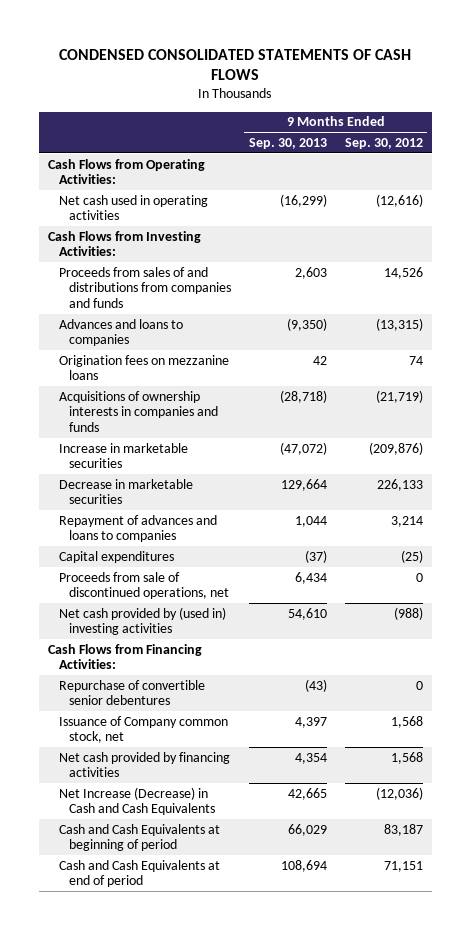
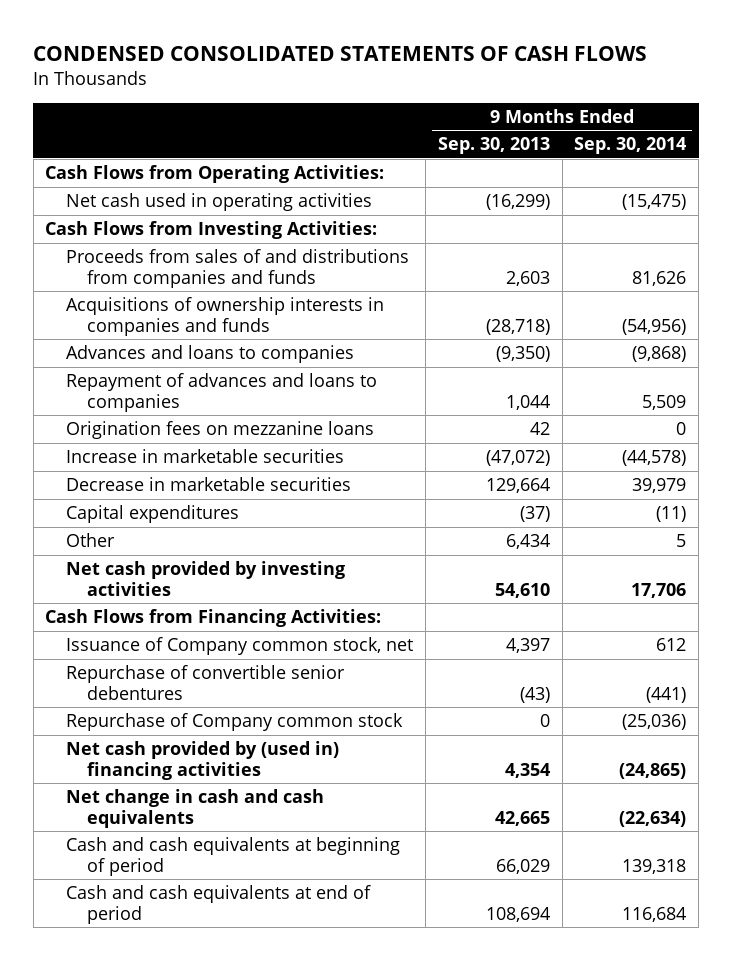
- | 9 Months Ended Sep. 30, 2013 | 9 Months Ended Sep. 30, 2012
+ | 9 Months Ended Sep. 30, 2013 | 9 Months Ended Sep. 30, 2014
moved up: Acquisitions of ownership interests in companies and funds | (28,718) | (54,956)
moved up: Repayment of advances and loans to companies | 1,044 | 5,509
- Proceeds from sale of discontinued operations, net | 6,434 | 0
- Net cash provided by (used in) investing activities | 54,610 | (988)
+ Other | 6,434 | 5
+ Net cash provided by investing activities | 54,610 | 17,706
- Net cash provided by financing activities | 4,354 | 1,568
- Net Increase (Decrease) in Cash and Cash Equivalents | 42,665 | (12,036)
- Cash and Cash Equivalents at beginning of period | 66,029 | 83,187
- Cash and Cash Equivalents at end of period | 108,694 | 71,151
moved down: Repurchase of convertible senior debentures | (43) | (441)
+ Repurchase of Company common stock | 0 | (25,036)
+ Net cash provided by (used in) financing activities | 4,354 | (24,865)
+ Net change in cash and cash equivalents | 42,665 | (22,634)
+ Cash and cash equivalents at beginning of period | 66,029 | 139,318
+ Cash and cash equivalents at end of period | 108,694 | 116,684

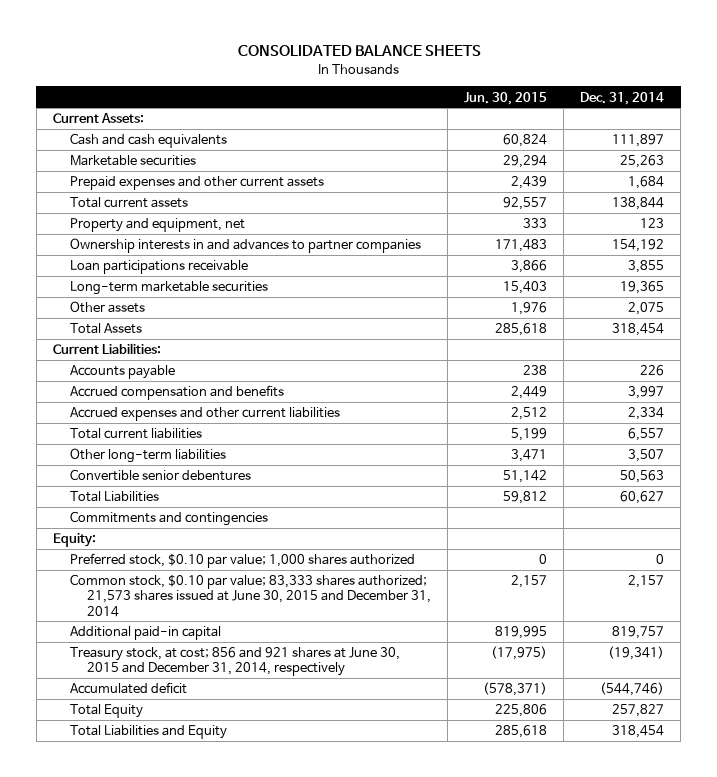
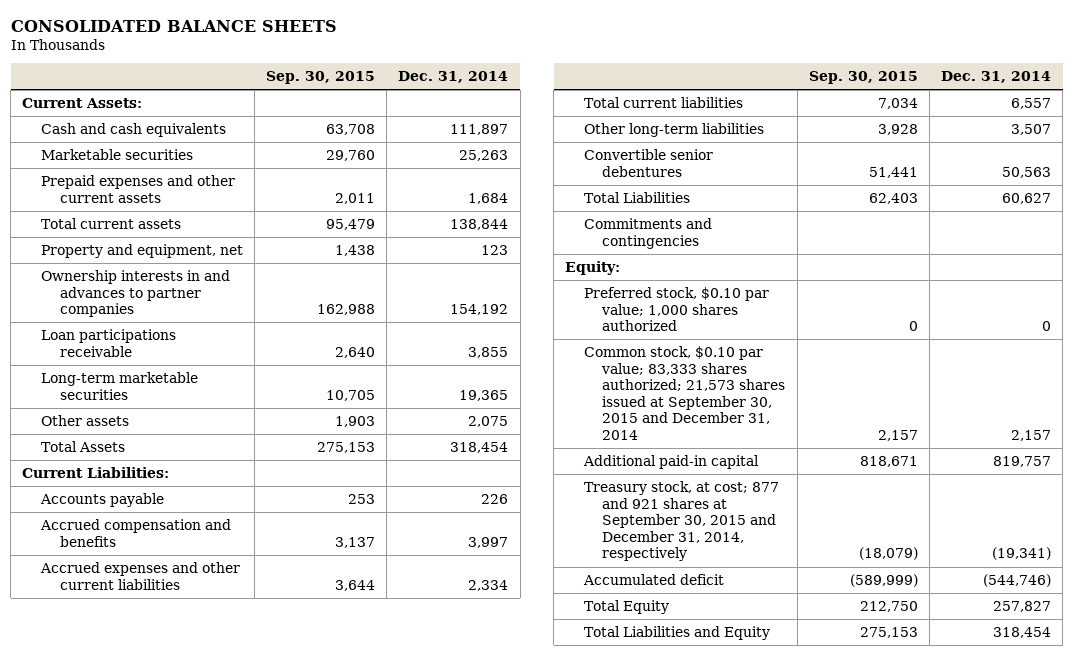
- | Jun. 30, 2015 | Dec. 31, 2014
+ | Sep. 30, 2015 | Dec. 31, 2014
- Common stock, $0.10 par value; 83,333 shares authorized; 21,573 shares issued at June 30, 2015 and December 31, 2014 | 2,157 | 2,157
+ Common stock, $0.10 par value; 83,333 shares authorized; 21,573 shares issued at September 30, 2015 and December 31, 2014 | 2,157 | 2,157
- Treasury stock, at cost; 856 and 921 shares at June 30, 2015 and December 31, 2014, respectively | (17,975) | (19,341)
+ Treasury stock, at cost; 877 and 921 shares at September 30, 2015 and December 31, 2014, respectively | (18,079) | (19,341)

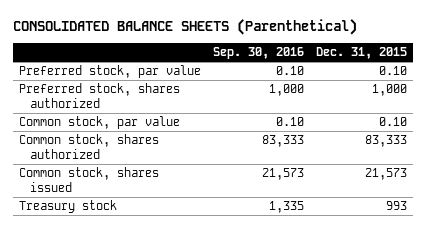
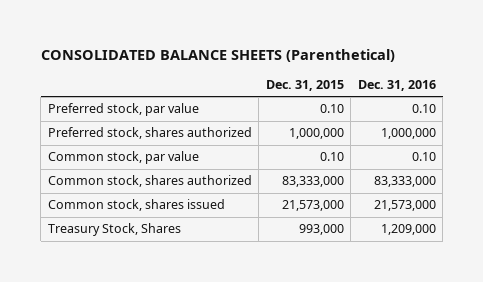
- | Sep. 30, 2016 | Dec. 31, 2015
+ | Dec. 31, 2015 | Dec. 31, 2016
- Preferred stock, shares authorized | 1,000 | 1,000
+ Preferred stock, shares authorized | 1,000,000 | 1,000,000
- Common stock, shares authorized | 83,333 | 83,333
- Common stock, shares issued | 21,573 | 21,573
- Treasury stock | 1,335 | 993
+ Common stock, shares authorized | 83,333,000 | 83,333,000
+ Common stock, shares issued | 21,573,000 | 21,573,000
+ Treasury Stock, Shares | 993,000 | 1,209,000

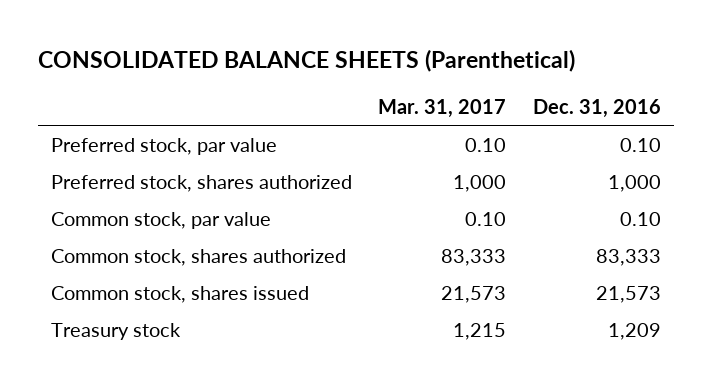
- | Dec. 31, 2015 | Dec. 31, 2016
+ | Mar. 31, 2017 | Dec. 31, 2016
- Preferred stock, shares authorized | 1,000,000 | 1,000,000
+ Preferred stock, shares authorized | 1,000 | 1,000
- Common stock, shares authorized | 83,333,000 | 83,333,000
- Common stock, shares issued | 21,573,000 | 21,573,000
- Treasury Stock, Shares | 993,000 | 1,209,000
+ Common stock, shares authorized | 83,333 | 83,333
+ Common stock, shares issued | 21,573 | 21,573
+ Treasury stock | 1,215 | 1,209

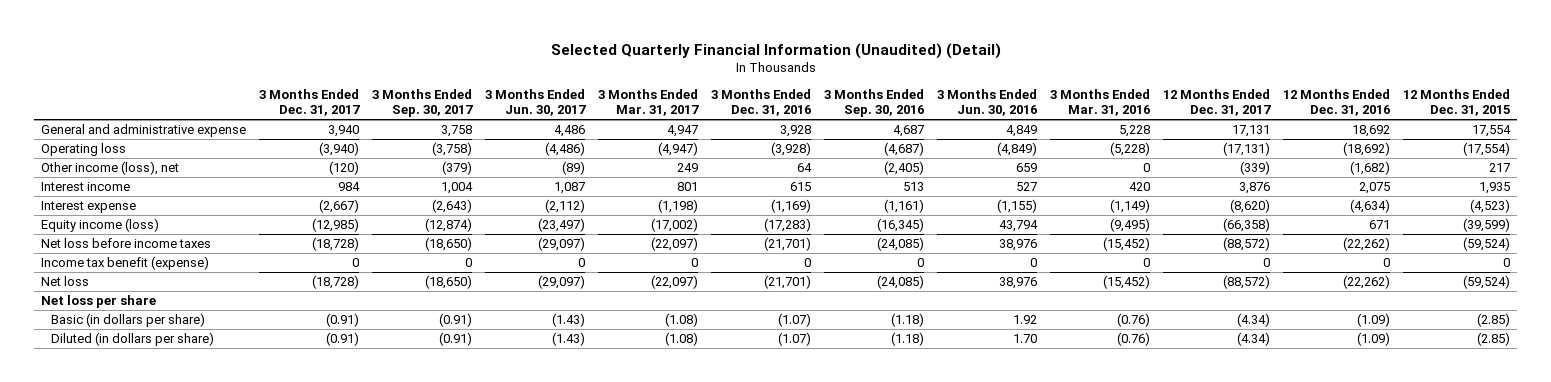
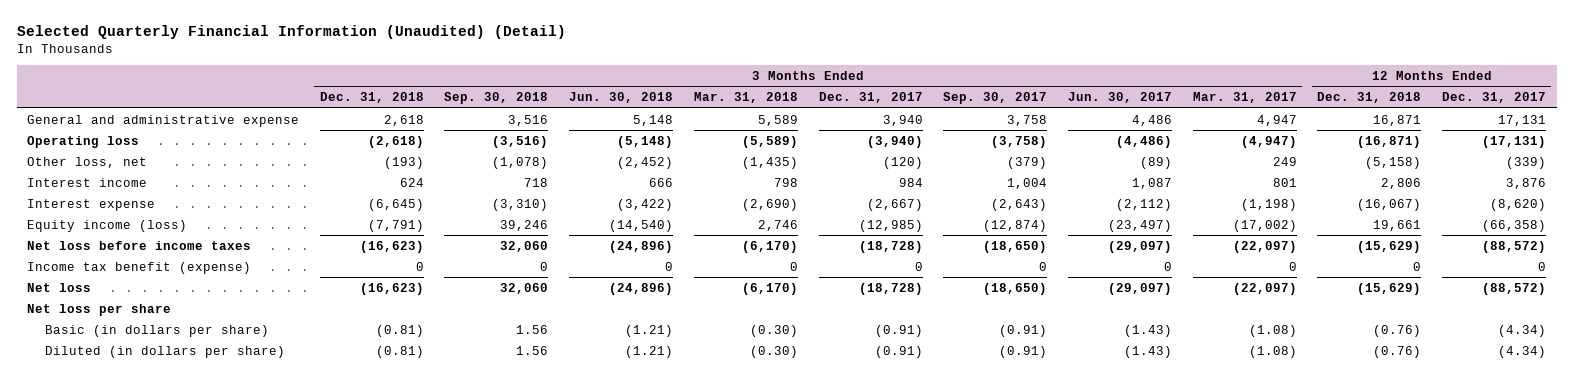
- | 3 Months Ended Dec. 31, 2017 | 3 Months Ended Sep. 30, 2017 | 3 Months Ended Jun. 30, 2017 | 3 Months Ended Mar. 31, 2017 | 3 Months Ended Dec. 31, 2016 | 3 Months Ended Sep. 30, 2016 | 3 Months Ended Jun. 30, 2016 | 3 Months Ended Mar. 31, 2016 | 12 Months Ended Dec. 31, 2017 | 12 Months Ended Dec. 31, 2016 | 12 Months Ended Dec. 31, 2015
+ | 3 Months Ended Dec. 31, 2018 | 3 Months Ended Sep. 30, 2018 | 3 Months Ended Jun. 30, 2018 | 3 Months Ended Mar. 31, 2018 | 3 Months Ended Dec. 31, 2017 | 3 Months Ended Sep. 30, 2017 | 3 Months Ended Jun. 30, 2017 | 3 Months Ended Mar. 31, 2017 | 12 Months Ended Dec. 31, 2018 | 12 Months Ended Dec. 31, 2017
- Other income (loss), net | (120) | (379) | (89) | 249 | 64 | (2,405) | 659 | 0 | (339) | (1,682) | 217
+ Other loss, net | (193) | (1,078) | (2,452) | (1,435) | (120) | (379) | (89) | 249 | (5,158) | (339)

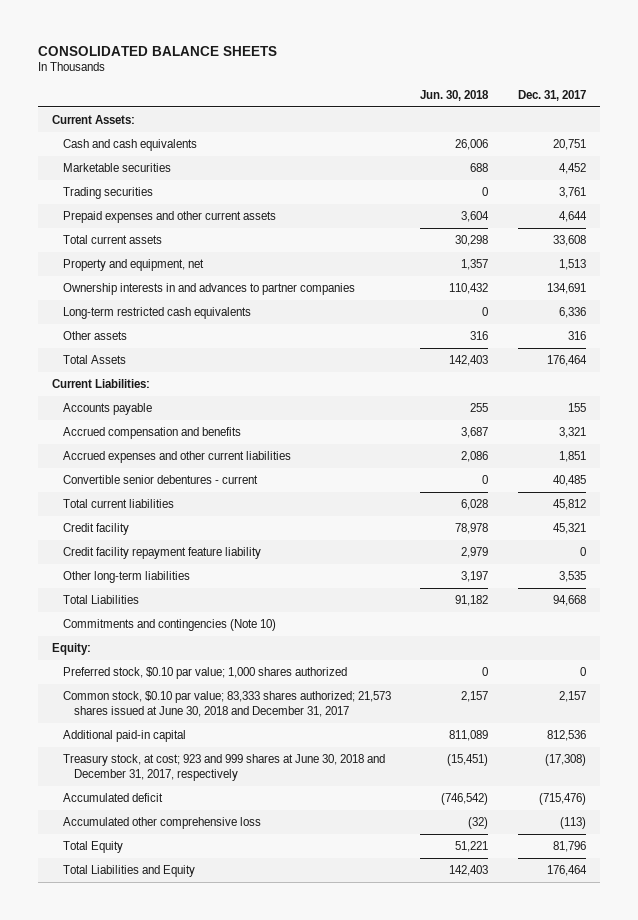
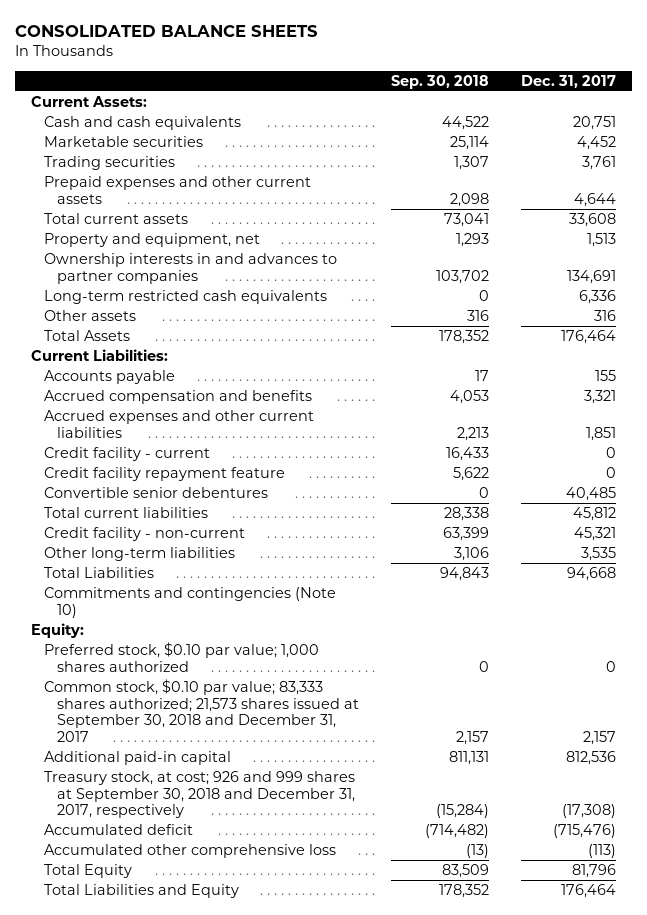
- | Jun. 30, 2018 | Dec. 31, 2017
+ | Sep. 30, 2018 | Dec. 31, 2017
- Convertible senior debentures - current | 0 | 40,485
+ Credit facility - current | 16,433 | 0
+ Credit facility repayment feature | 5,622 | 0
+ Convertible senior debentures | 0 | 40,485
- Credit facility | 78,978 | 45,321
- Credit facility repayment feature liability | 2,979 | 0
+ Credit facility - non-current | 63,399 | 45,321
- Common stock, $0.10 par value; 83,333 shares authorized; 21,573 shares issued at June 30, 2018 and December 31, 2017 | 2,157 | 2,157
+ Common stock, $0.10 par value; 83,333 shares authorized; 21,573 shares issued at September 30, 2018 and December 31, 2017 | 2,157 | 2,157
- Treasury stock, at cost; 923 and 999 shares at June 30, 2018 and December 31, 2017, respectively | (15,451) | (17,308)
+ Treasury stock, at cost; 926 and 999 shares at September 30, 2018 and December 31, 2017, respectively | (15,284) | (17,308)

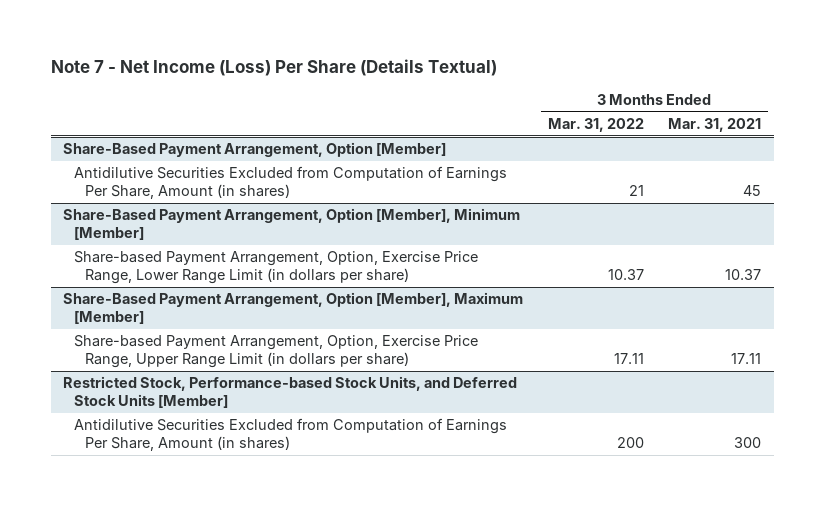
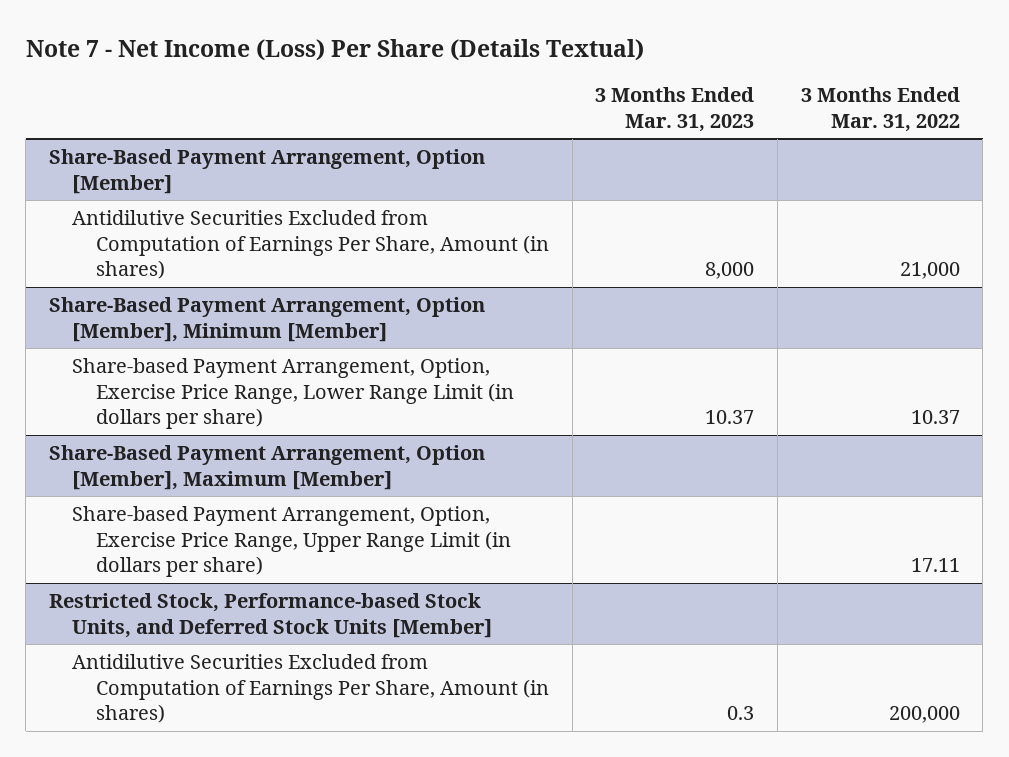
- | 3 Months Ended Mar. 31, 2022 | 3 Months Ended Mar. 31, 2021
+ | 3 Months Ended Mar. 31, 2023 | 3 Months Ended Mar. 31, 2022
@ Share-Based Payment Arrangement, Option [Member]
- Antidilutive Securities Excluded from Computation of Earnings Per Share, Amount (in shares) | 21 | 45
+ Antidilutive Securities Excluded from Computation of Earnings Per Share, Amount (in shares) | 8,000 | 21,000
@ Restricted Stock, Performance-based Stock Units, and Deferred Stock Units [Member]
- Antidilutive Securities Excluded from Computation of Earnings Per Share, Amount (in shares) | 200 | 300
+ Antidilutive Securities Excluded from Computation of Earnings Per Share, Amount (in shares) | 0.3 | 200,000

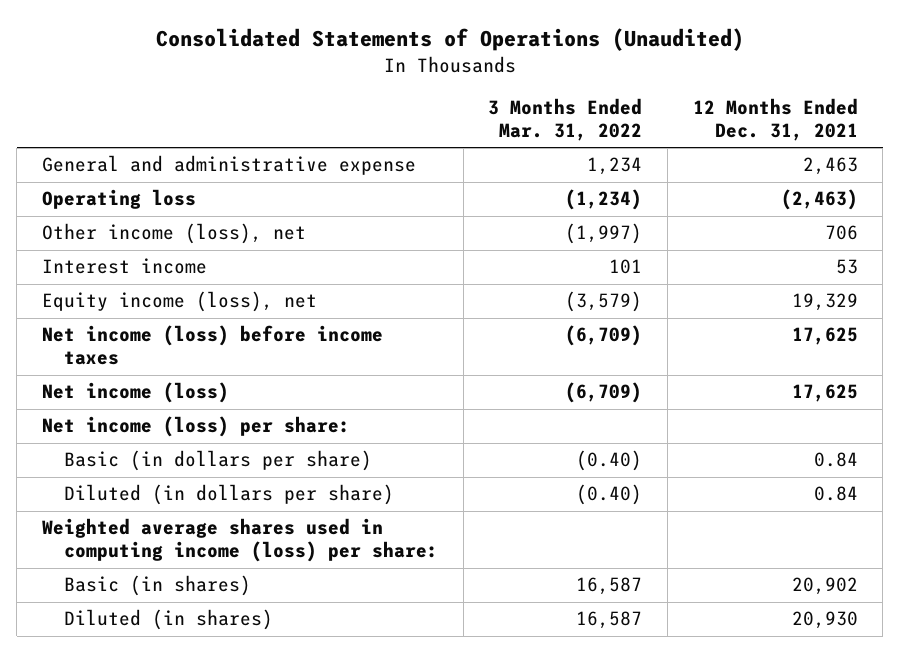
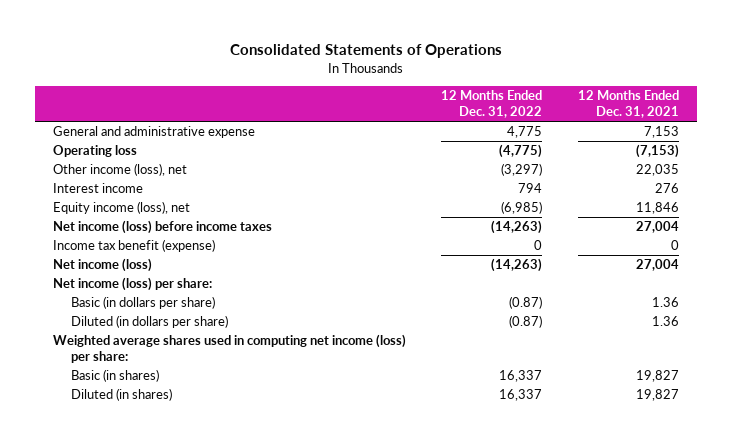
- Consolidated Statements of Operations (Unaudited)
+ Consolidated Statements of Operations
- | 3 Months Ended Mar. 31, 2022 | 12 Months Ended Dec. 31, 2021
+ | 12 Months Ended Dec. 31, 2022 | 12 Months Ended Dec. 31, 2021
- General and administrative expense | 1,234 | 2,463
- Operating loss | (1,234) | (2,463)
- Other income (loss), net | (1,997) | 706
- Interest income | 101 | 53
- Equity income (loss), net | (3,579) | 19,329
- Net income (loss) before income taxes | (6,709) | 17,625
- Net income (loss) | (6,709) | 17,625
+ General and administrative expense | 4,775 | 7,153
+ Operating loss | (4,775) | (7,153)
+ Other income (loss), net | (3,297) | 22,035
+ Interest income | 794 | 276
+ Equity income (loss), net | (6,985) | 11,846
+ Net income (loss) before income taxes | (14,263) | 27,004
+ Income tax benefit (expense) | 0 | 0
+ Net income (loss) | (14,263) | 27,004
- Basic (in dollars per share) | (0.40) | 0.84
- Diluted (in dollars per share) | (0.40) | 0.84
- Weighted average shares used in computing income (loss) per share:
- Basic (in shares) | 16,587 | 20,902
- Diluted (in shares) | 16,587 | 20,930
+ Basic (in dollars per share) | (0.87) | 1.36
+ Diluted (in dollars per share) | (0.87) | 1.36
+ Weighted average shares used in computing net income (loss) per share:
+ Basic (in shares) | 16,337 | 19,827
+ Diluted (in shares) | 16,337 | 19,827

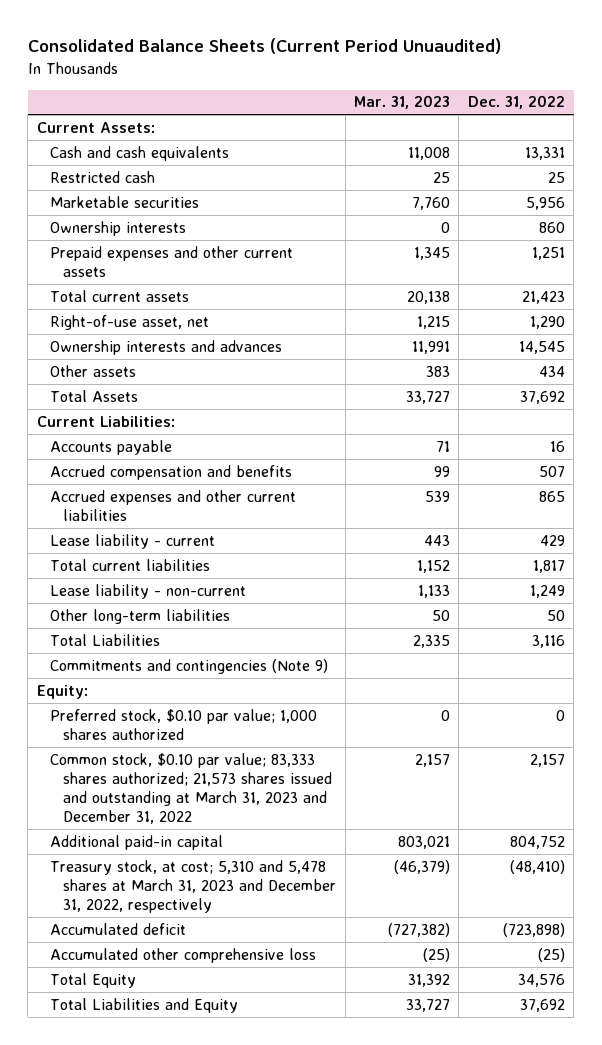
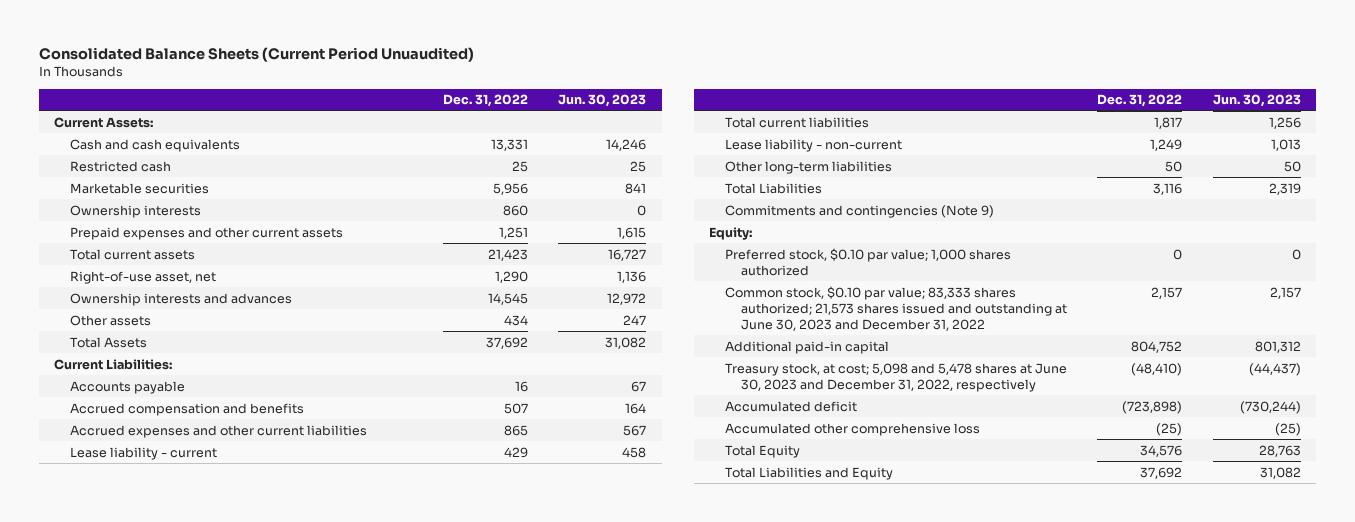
- | Mar. 31, 2023 | Dec. 31, 2022
+ | Dec. 31, 2022 | Jun. 30, 2023
- Common stock, $0.10 par value; 83,333 shares authorized; 21,573 shares issued and outstanding at March 31, 2023 and December 31, 2022 | 2,157 | 2,157
+ Common stock, $0.10 par value; 83,333 shares authorized; 21,573 shares issued and outstanding at June 30, 2023 and December 31, 2022 | 2,157 | 2,157
- Treasury stock, at cost; 5,310 and 5,478 shares at March 31, 2023 and December 31, 2022, respectively | (46,379) | (48,410)
+ Treasury stock, at cost; 5,098 and 5,478 shares at June 30, 2023 and December 31, 2022, respectively | (48,410) | (44,437)

